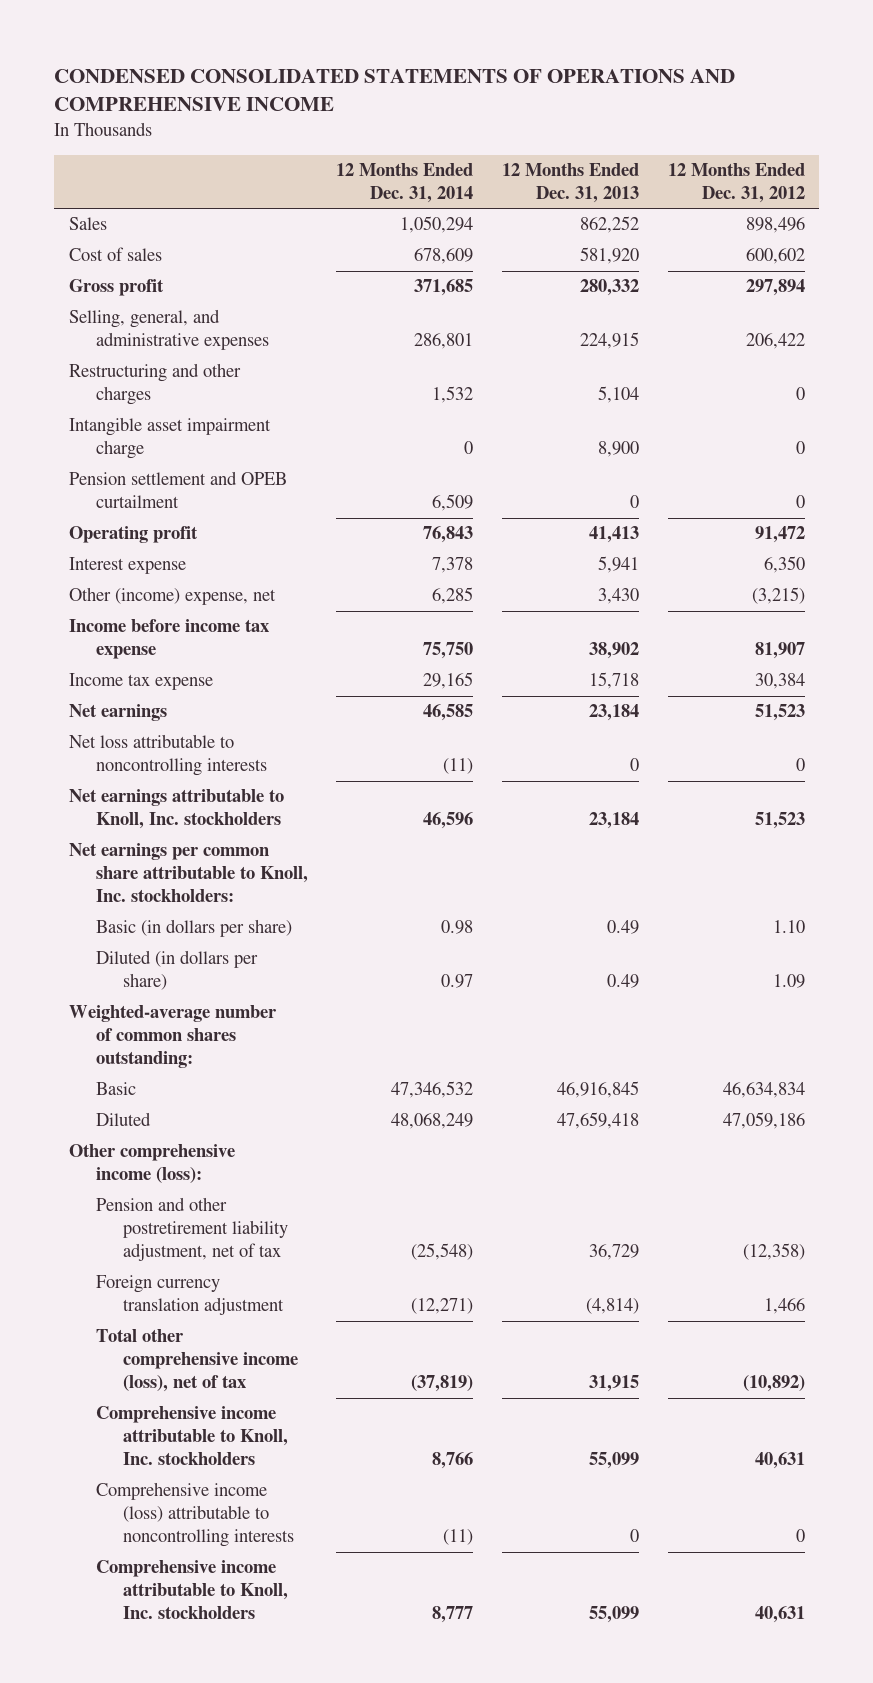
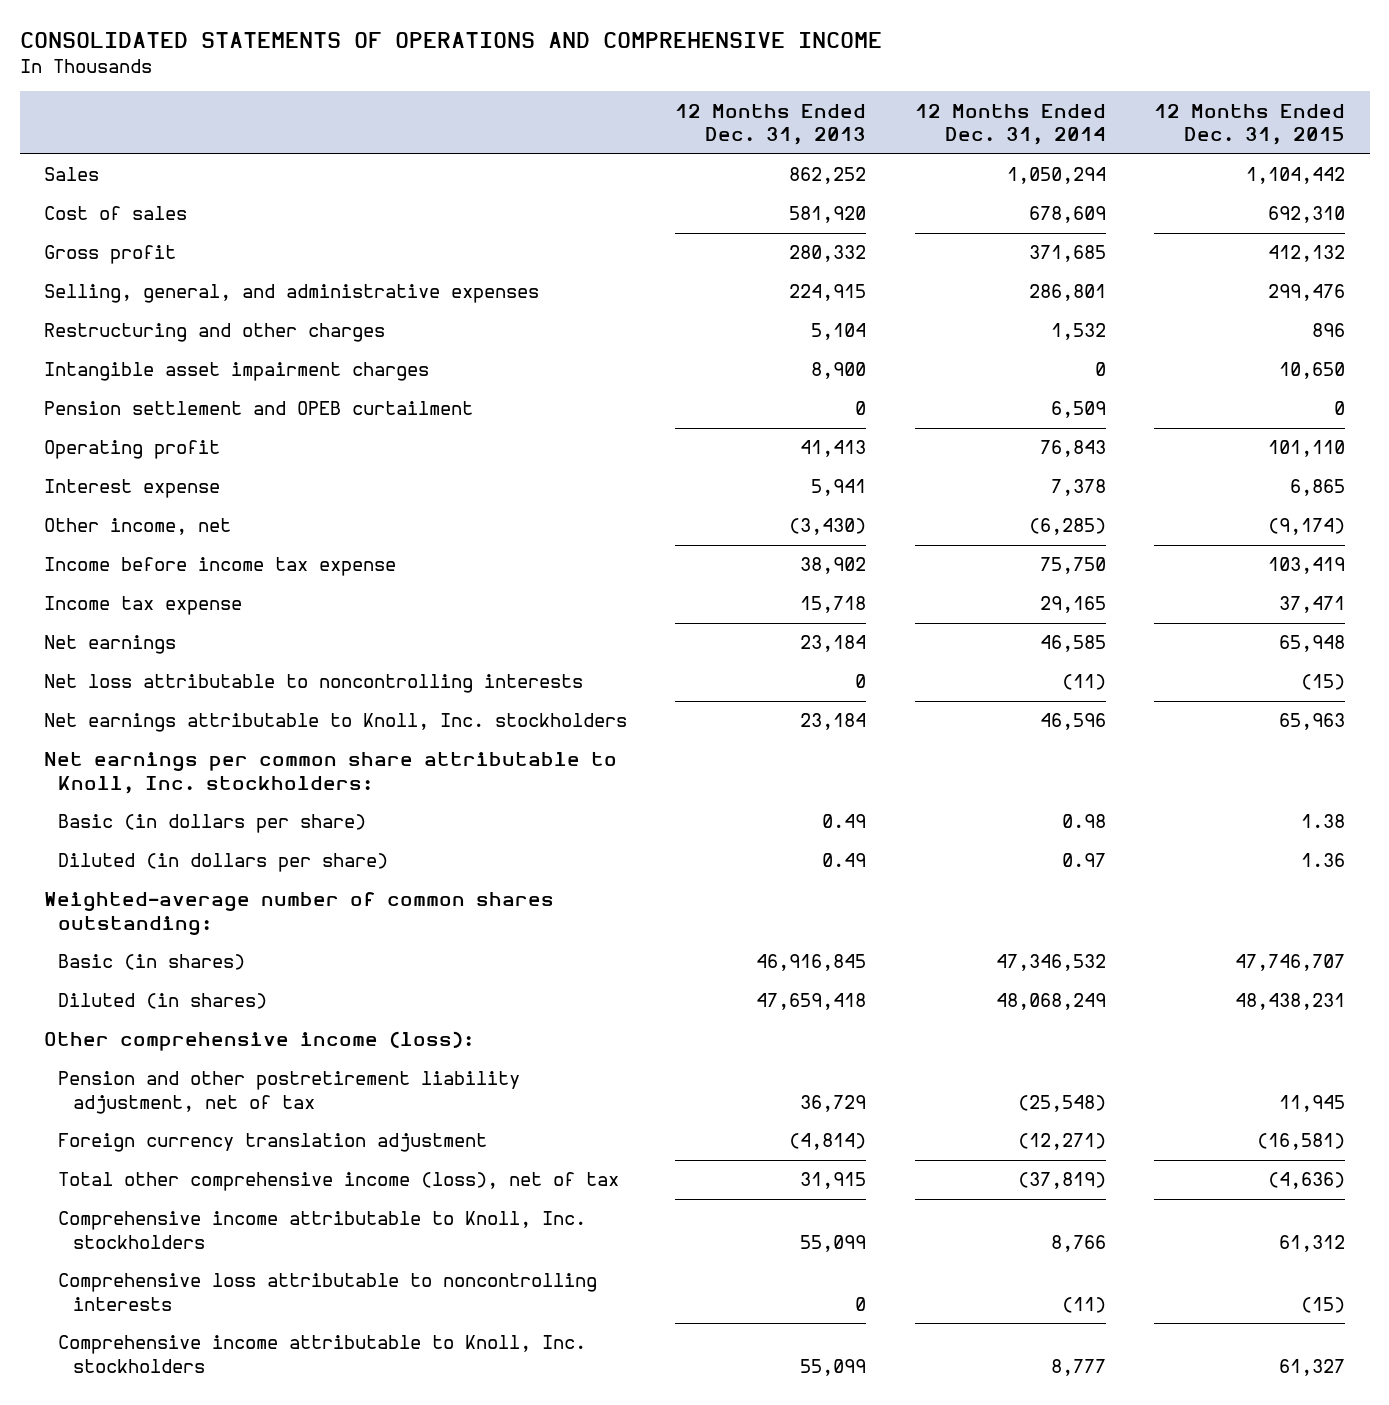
- CONDENSED CONSOLIDATED STATEMENTS OF OPERATIONS AND COMPREHENSIVE INCOME
+ CONSOLIDATED STATEMENTS OF OPERATIONS AND COMPREHENSIVE INCOME
- | 12 Months Ended Dec. 31, 2014 | 12 Months Ended Dec. 31, 2013 | 12 Months Ended Dec. 31, 2012
+ | 12 Months Ended Dec. 31, 2013 | 12 Months Ended Dec. 31, 2014 | 12 Months Ended Dec. 31, 2015
- Intangible asset impairment charge | 0 | 8,900 | 0
+ Intangible asset impairment charges | 8,900 | 0 | 10,650
- Other (income) expense, net | 6,285 | 3,430 | (3,215)
+ Other income, net | (3,430) | (6,285) | (9,174)
- Basic | 47,346,532 | 46,916,845 | 46,634,834
- Diluted | 48,068,249 | 47,659,418 | 47,059,186
+ Basic (in shares) | 46,916,845 | 47,346,532 | 47,746,707
+ Diluted (in shares) | 47,659,418 | 48,068,249 | 48,438,231
- Comprehensive income (loss) attributable to noncontrolling interests | (11) | 0 | 0
+ Comprehensive loss attributable to noncontrolling interests | 0 | (11) | (15)

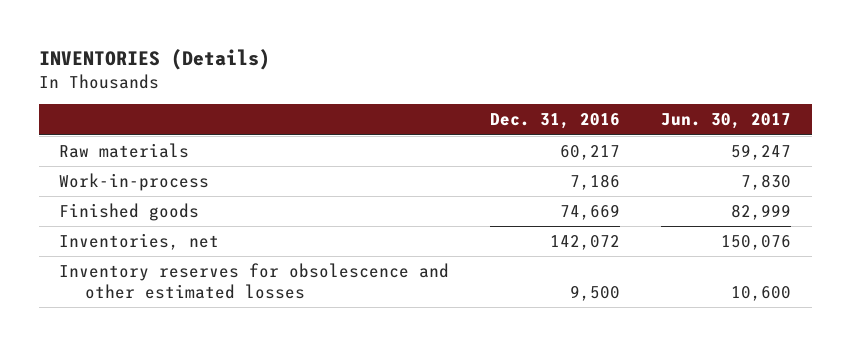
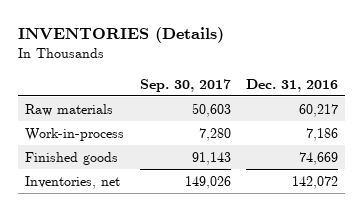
- | Dec. 31, 2016 | Jun. 30, 2017
+ | Sep. 30, 2017 | Dec. 31, 2016
- Inventory reserves for obsolescence and other estimated losses | 9,500 | 10,600

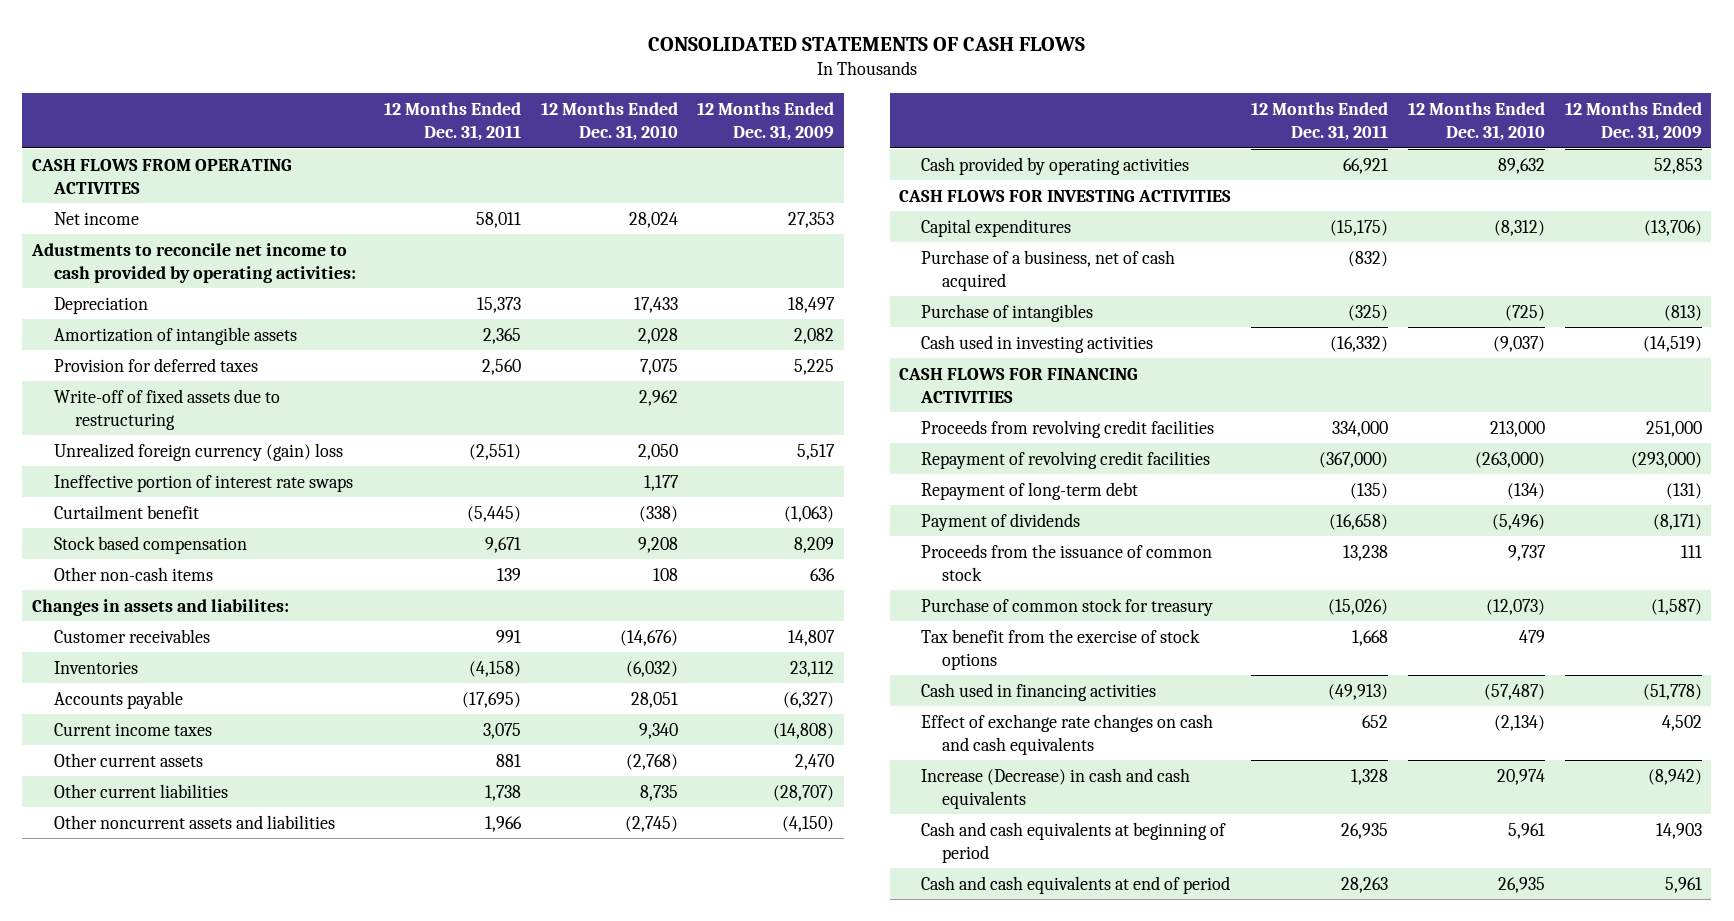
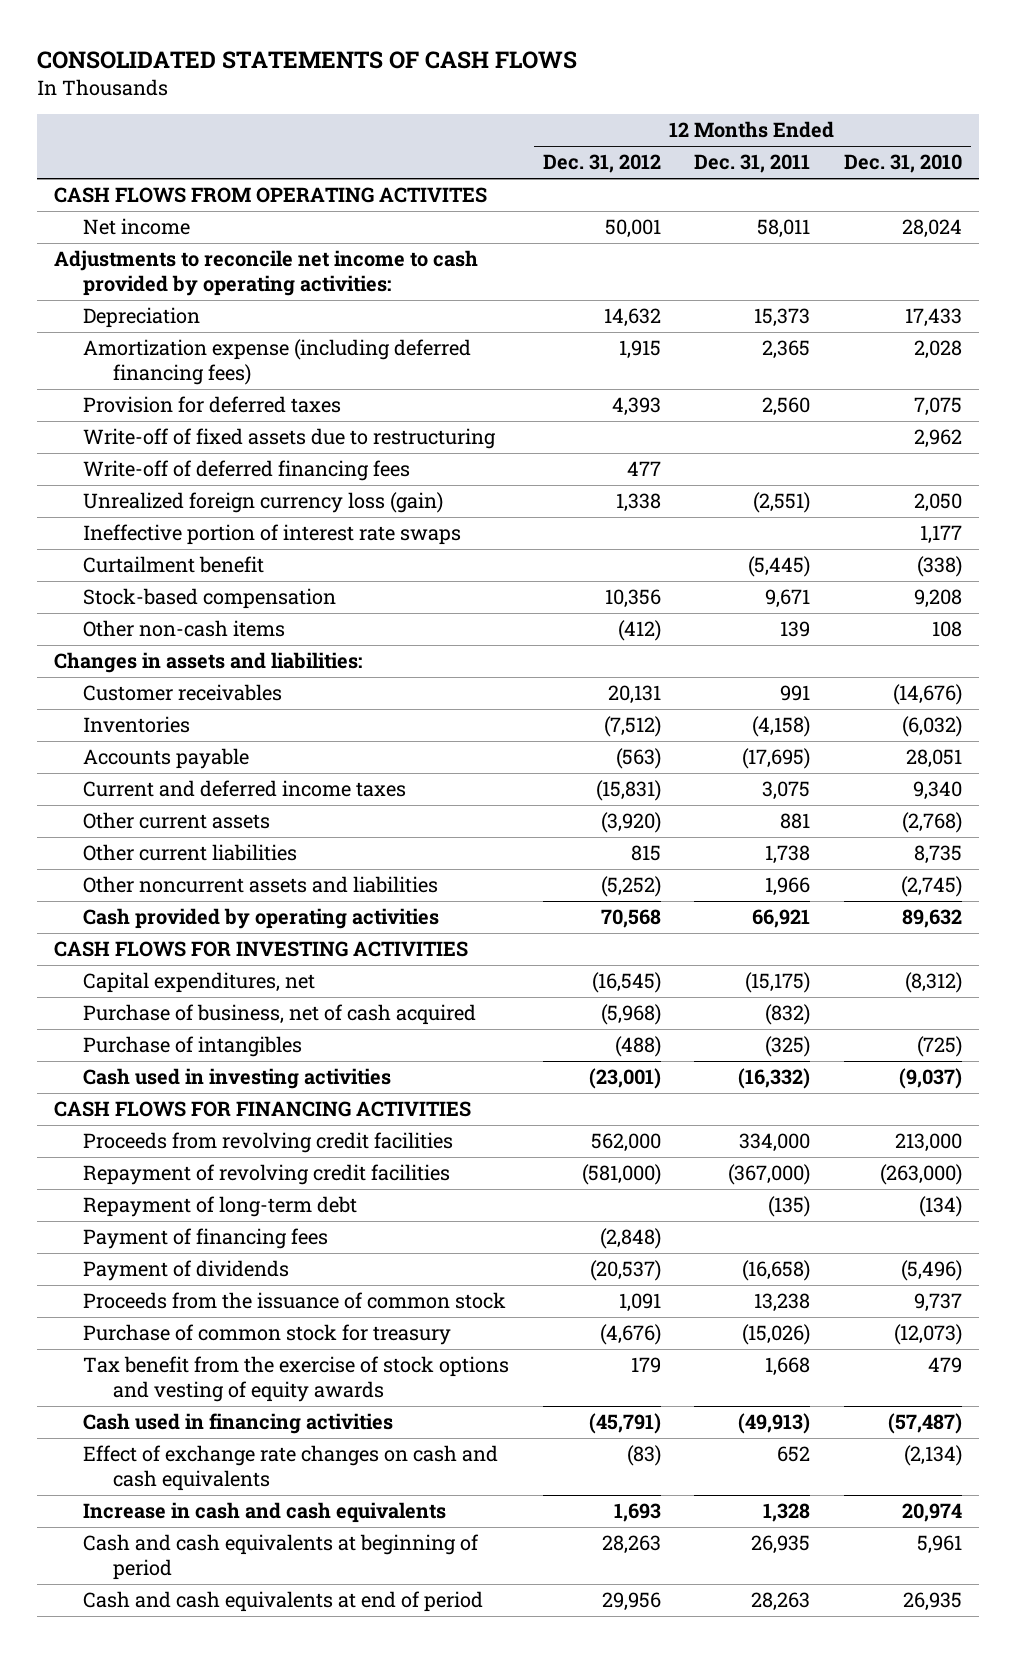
- | 12 Months Ended Dec. 31, 2011 | 12 Months Ended Dec. 31, 2010 | 12 Months Ended Dec. 31, 2009
+ | 12 Months Ended Dec. 31, 2012 | 12 Months Ended Dec. 31, 2011 | 12 Months Ended Dec. 31, 2010
- Adustments to reconcile net income to cash provided by operating activities:
+ Adjustments to reconcile net income to cash provided by operating activities:
- Amortization of intangible assets | 2,365 | 2,028 | 2,082
+ Amortization expense (including deferred financing fees) | 1,915 | 2,365 | 2,028
- Unrealized foreign currency (gain) loss | (2,551) | 2,050 | 5,517
+ Write-off of deferred financing fees | 477 | |
+ Unrealized foreign currency loss (gain) | 1,338 | (2,551) | 2,050
- Stock based compensation | 9,671 | 9,208 | 8,209
+ Stock-based compensation | 10,356 | 9,671 | 9,208
- Changes in assets and liabilites:
+ Changes in assets and liabilities:
- Current income taxes | 3,075 | 9,340 | (14,808)
+ Current and deferred income taxes | (15,831) | 3,075 | 9,340
- Capital expenditures | (15,175) | (8,312) | (13,706)
- Purchase of a business, net of cash acquired | (832) | |
+ Capital expenditures, net | (16,545) | (15,175) | (8,312)
+ Purchase of business, net of cash acquired | (5,968) | (832) |
+ Payment of financing fees | (2,848) | |
- Tax benefit from the exercise of stock options | 1,668 | 479 |
+ Tax benefit from the exercise of stock options and vesting of equity awards | 179 | 1,668 | 479
- Increase (Decrease) in cash and cash equivalents | 1,328 | 20,974 | (8,942)
+ Increase in cash and cash equivalents | 1,693 | 1,328 | 20,974

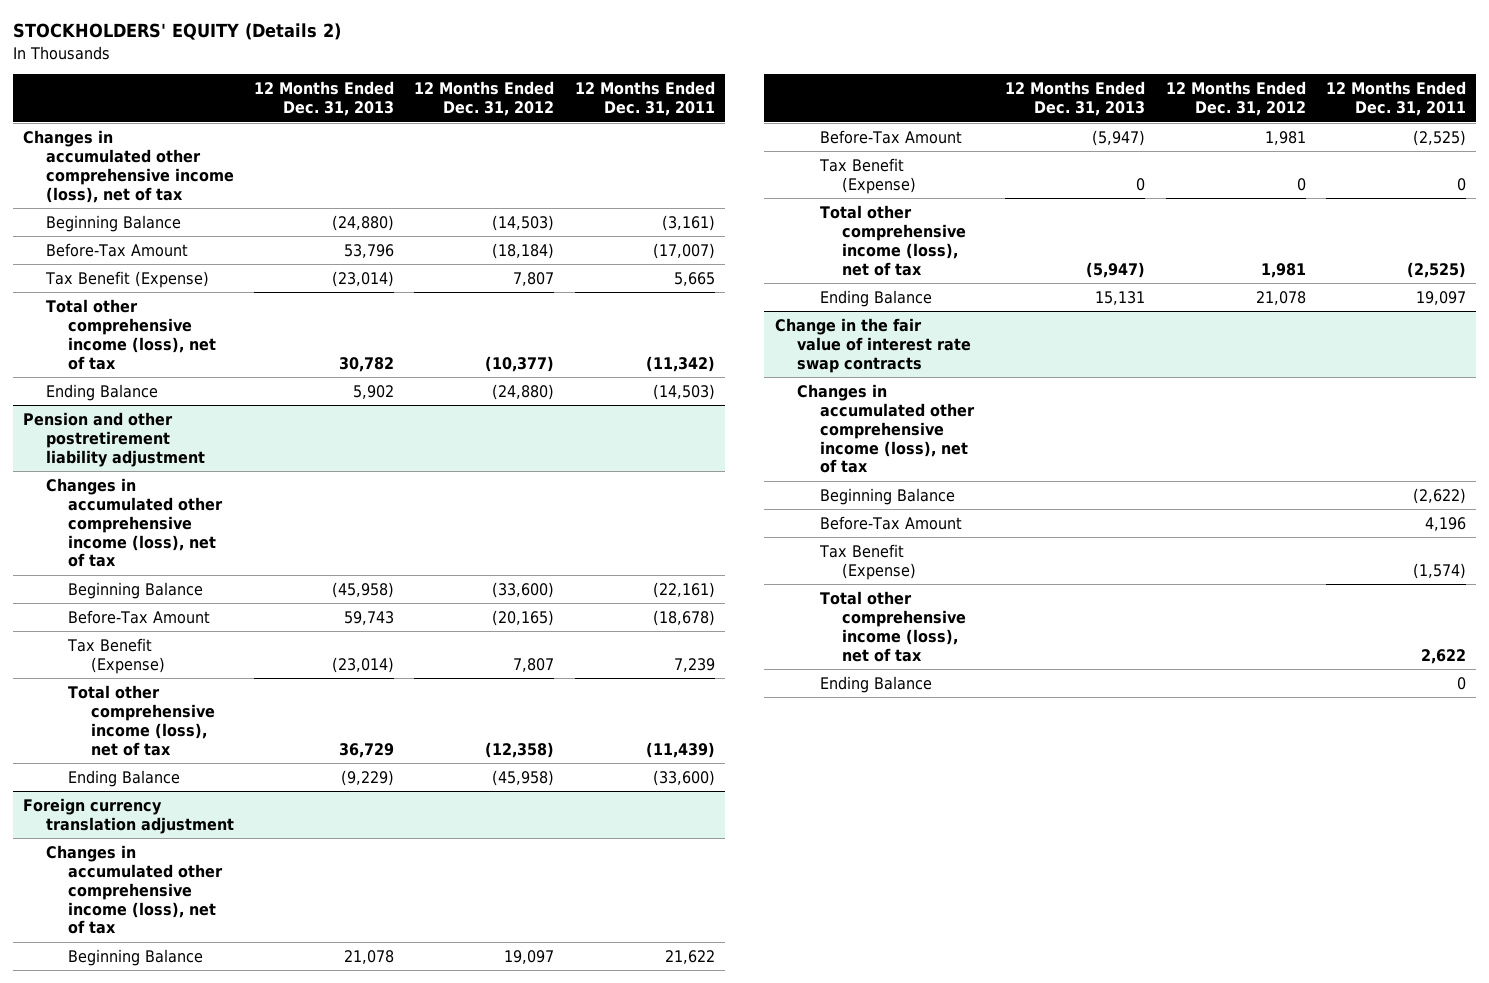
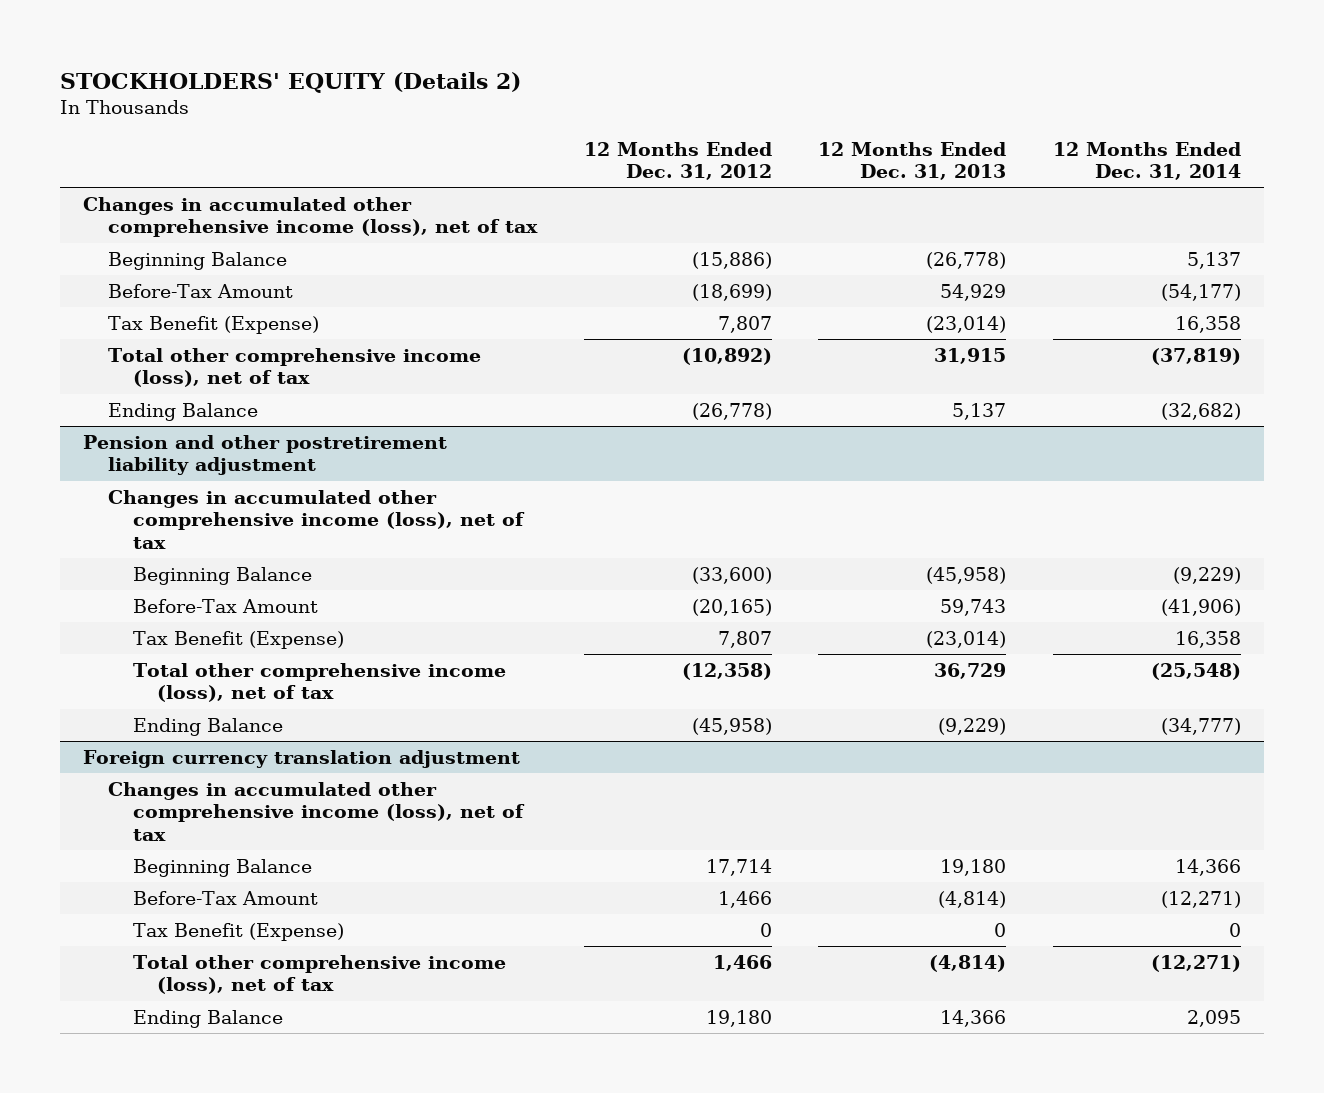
- | 12 Months Ended Dec. 31, 2013 | 12 Months Ended Dec. 31, 2012 | 12 Months Ended Dec. 31, 2011
+ | 12 Months Ended Dec. 31, 2012 | 12 Months Ended Dec. 31, 2013 | 12 Months Ended Dec. 31, 2014
- Beginning Balance | (24,880) | (14,503) | (3,161)
- Before-Tax Amount | 53,796 | (18,184) | (17,007)
+ Beginning Balance | (15,886) | (26,778) | 5,137
+ Before-Tax Amount | (18,699) | 54,929 | (54,177)
- Total other comprehensive income (loss), net of tax | 30,782 | (10,377) | (11,342)
- Ending Balance | 5,902 | (24,880) | (14,503)
+ Total other comprehensive income (loss), net of tax | (10,892) | 31,915 | (37,819)
+ Ending Balance | (26,778) | 5,137 | (32,682)
@ Foreign currency translation adjustment
- Beginning Balance | 21,078 | 19,097 | 21,622
- Before-Tax Amount | (5,947) | 1,981 | (2,525)
+ Beginning Balance | 17,714 | 19,180 | 14,366
+ Before-Tax Amount | 1,466 | (4,814) | (12,271)
- Total other comprehensive income (loss), net of tax | (5,947) | 1,981 | (2,525)
- Ending Balance | 15,131 | 21,078 | 19,097
- Change in the fair value of interest rate swap contracts
- Changes in accumulated other comprehensive income (loss), net of tax
- Beginning Balance | | | (2,622)
- Before-Tax Amount | | | 4,196
- Tax Benefit (Expense) | | | (1,574)
- Total other comprehensive income (loss), net of tax | | | 2,622
- Ending Balance | | | 0
@ Foreign currency translation adjustment
+ Total other comprehensive income (loss), net of tax | 1,466 | (4,814) | (12,271)
+ Ending Balance | 19,180 | 14,366 | 2,095

